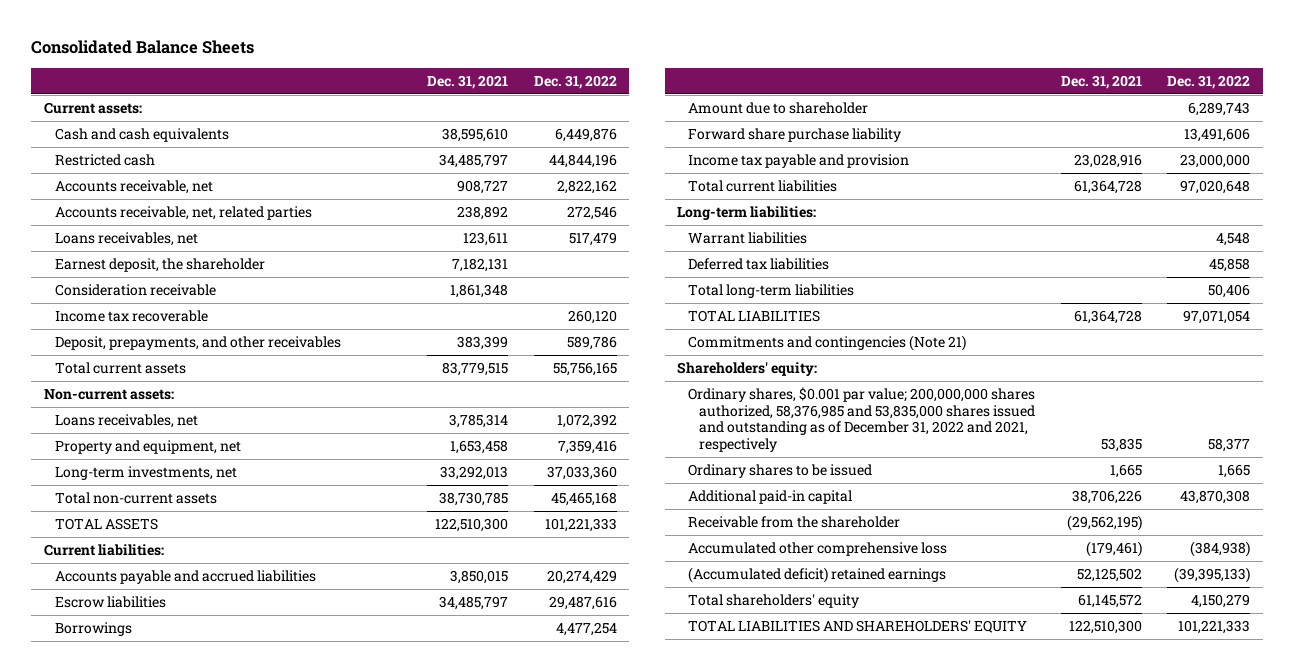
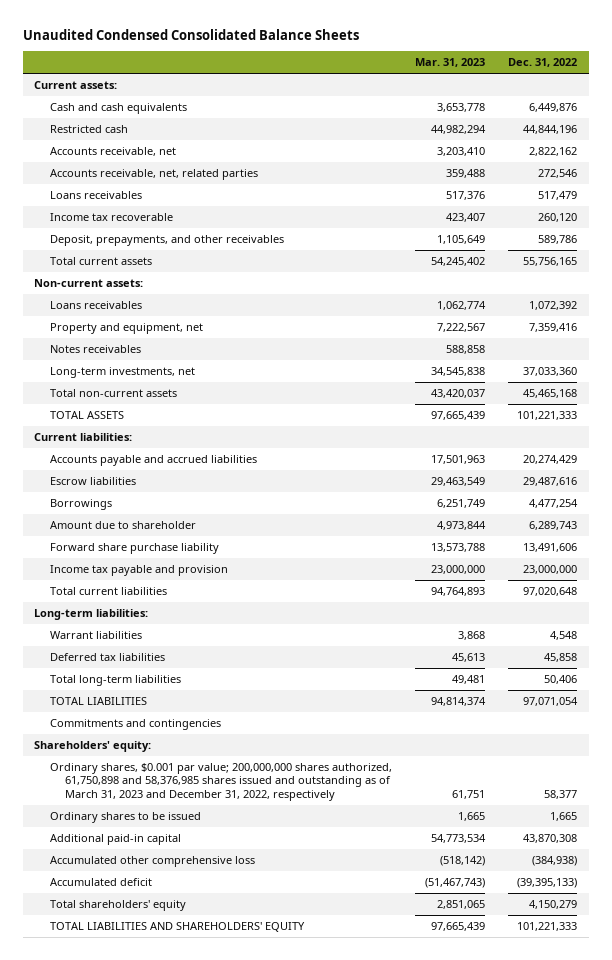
- Consolidated Balance Sheets
+ Unaudited Condensed Consolidated Balance Sheets
- | Dec. 31, 2021 | Dec. 31, 2022
+ | Mar. 31, 2023 | Dec. 31, 2022
- Loans receivables, net | 123,611 | 517,479
- Earnest deposit, the shareholder | 7,182,131 |
- Consideration receivable | 1,861,348 |
+ Loans receivables | 517,376 | 517,479
- Loans receivables, net | 3,785,314 | 1,072,392
+ Loans receivables | 1,062,774 | 1,072,392
+ Notes receivables | 588,858 |
- Commitments and contingencies (Note 21)
+ Commitments and contingencies
- Ordinary shares, $0.001 par value; 200,000,000 shares authorized, 58,376,985 and 53,835,000 shares issued and outstanding as of December 31, 2022 and 2021, respectively | 53,835 | 58,377
+ Ordinary shares, $0.001 par value; 200,000,000 shares authorized, 61,750,898 and 58,376,985 shares issued and outstanding as of March 31, 2023 and December 31, 2022, respectively | 61,751 | 58,377
- Receivable from the shareholder | (29,562,195) |
- (Accumulated deficit) retained earnings | 52,125,502 | (39,395,133)
+ Accumulated deficit | (51,467,743) | (39,395,133)

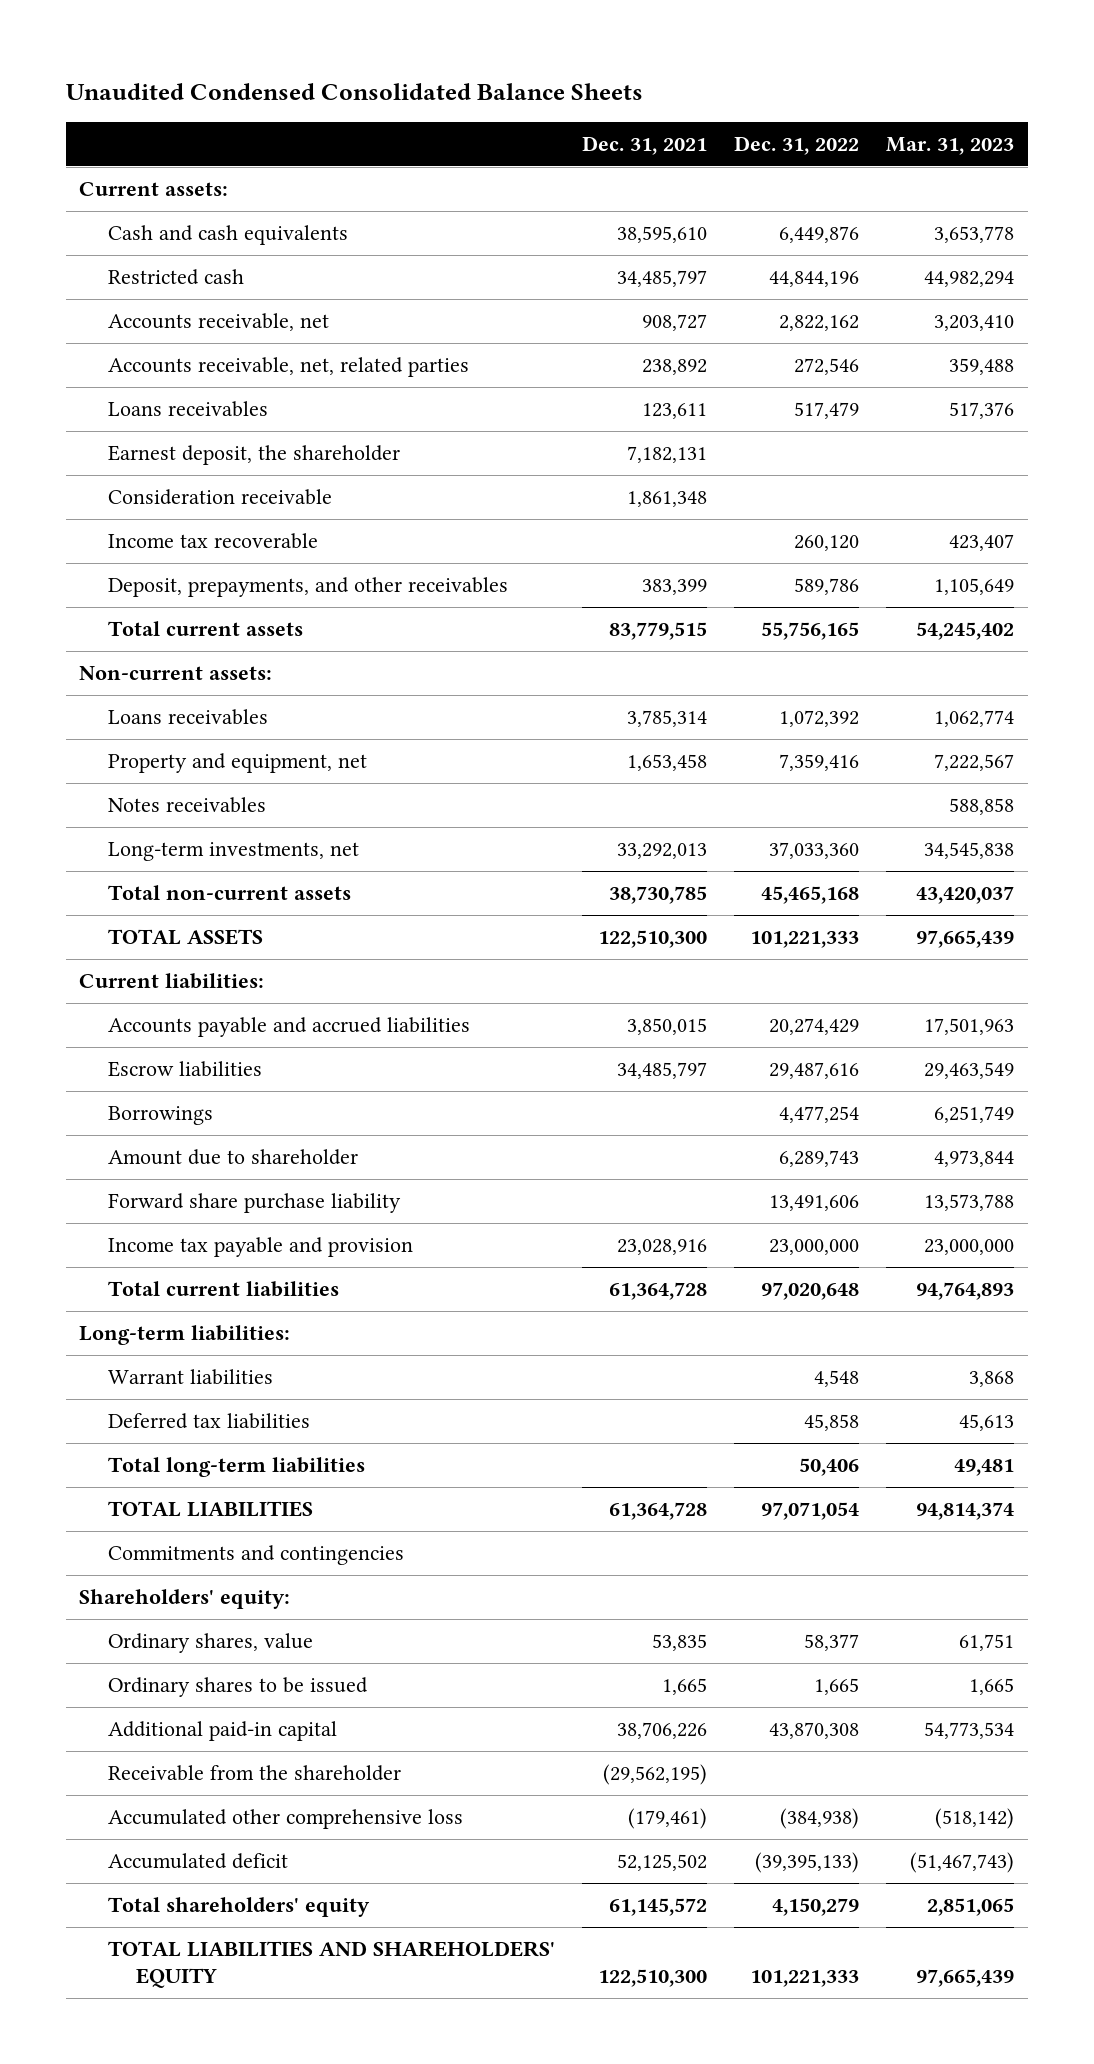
- | Mar. 31, 2023 | Dec. 31, 2022
+ | Dec. 31, 2021 | Dec. 31, 2022 | Mar. 31, 2023
+ Earnest deposit, the shareholder | 7,182,131 | |
+ Consideration receivable | 1,861,348 | |
- Ordinary shares, $0.001 par value; 200,000,000 shares authorized, 61,750,898 and 58,376,985 shares issued and outstanding as of March 31, 2023 and December 31, 2022, respectively | 61,751 | 58,377
+ Ordinary shares, value | 53,835 | 58,377 | 61,751
+ Receivable from the shareholder | (29,562,195) | |

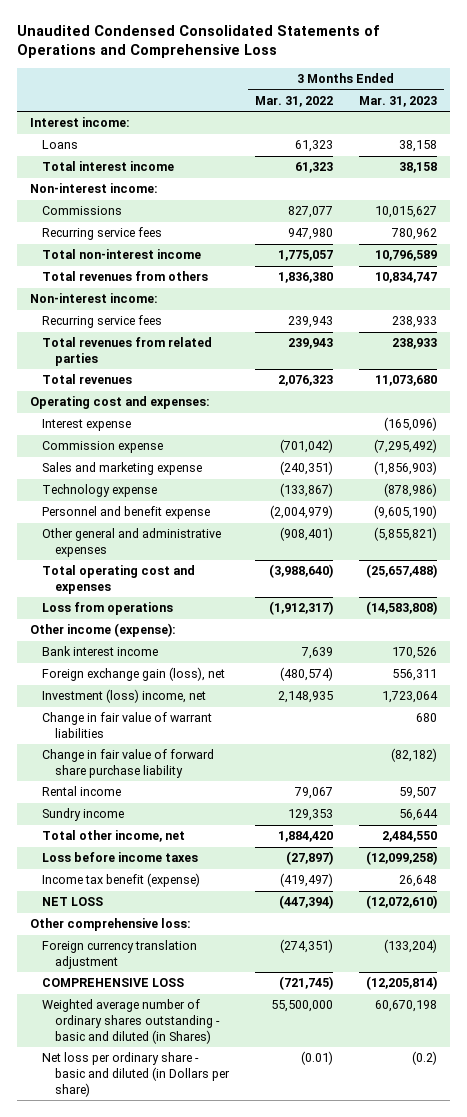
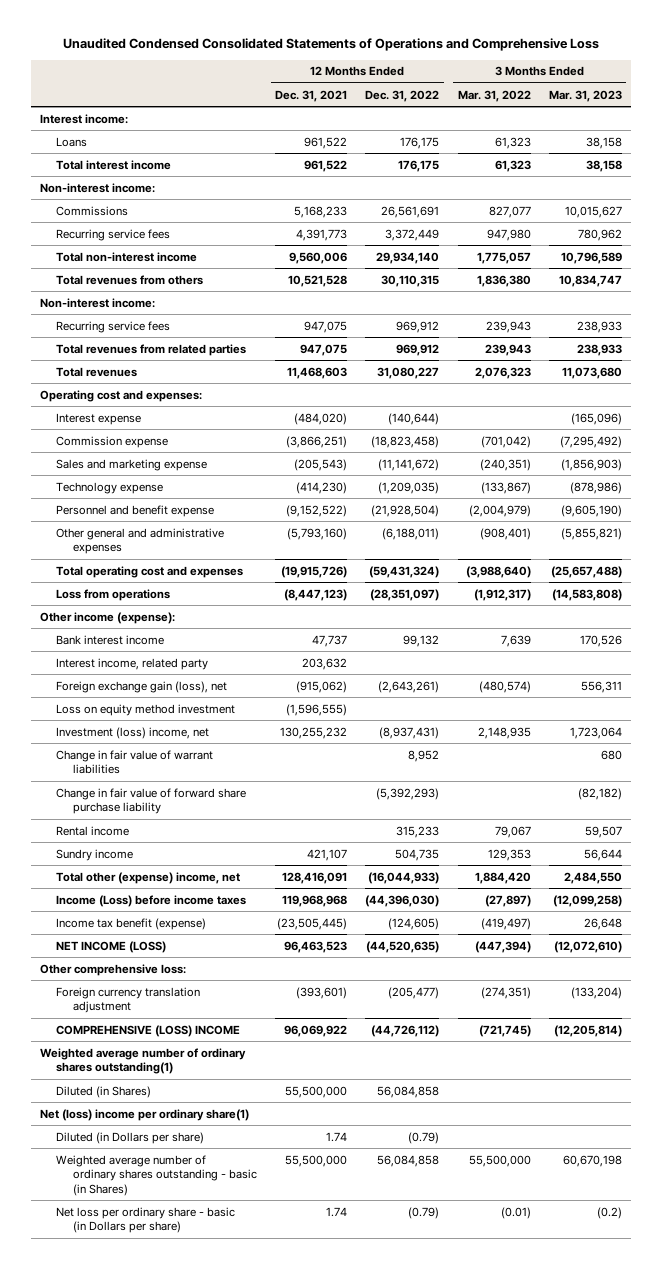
- | 3 Months Ended Mar. 31, 2022 | 3 Months Ended Mar. 31, 2023
+ | 12 Months Ended Dec. 31, 2021 | 12 Months Ended Dec. 31, 2022 | 3 Months Ended Mar. 31, 2022 | 3 Months Ended Mar. 31, 2023
+ Interest income, related party | 203,632 | | |
+ Loss on equity method investment | (1,596,555) | | |
- Total other income, net | 1,884,420 | 2,484,550
- Loss before income taxes | (27,897) | (12,099,258)
+ Total other (expense) income, net | 128,416,091 | (16,044,933) | 1,884,420 | 2,484,550
+ Income (Loss) before income taxes | 119,968,968 | (44,396,030) | (27,897) | (12,099,258)
- NET LOSS | (447,394) | (12,072,610)
+ NET INCOME (LOSS) | 96,463,523 | (44,520,635) | (447,394) | (12,072,610)
- COMPREHENSIVE LOSS | (721,745) | (12,205,814)
- Weighted average number of ordinary shares outstanding - basic and diluted (in Shares) | 55,500,000 | 60,670,198
- Net loss per ordinary share - basic and diluted (in Dollars per share) | (0.01) | (0.2)
+ COMPREHENSIVE (LOSS) INCOME | 96,069,922 | (44,726,112) | (721,745) | (12,205,814)
+ Weighted average number of ordinary shares outstanding(1)
+ Diluted (in Shares) | 55,500,000 | 56,084,858 | |
+ Net (loss) income per ordinary share(1)
+ Diluted (in Dollars per share) | 1.74 | (0.79) | |
+ Weighted average number of ordinary shares outstanding - basic (in Shares) | 55,500,000 | 56,084,858 | 55,500,000 | 60,670,198
+ Net loss per ordinary share - basic (in Dollars per share) | 1.74 | (0.79) | (0.01) | (0.2)

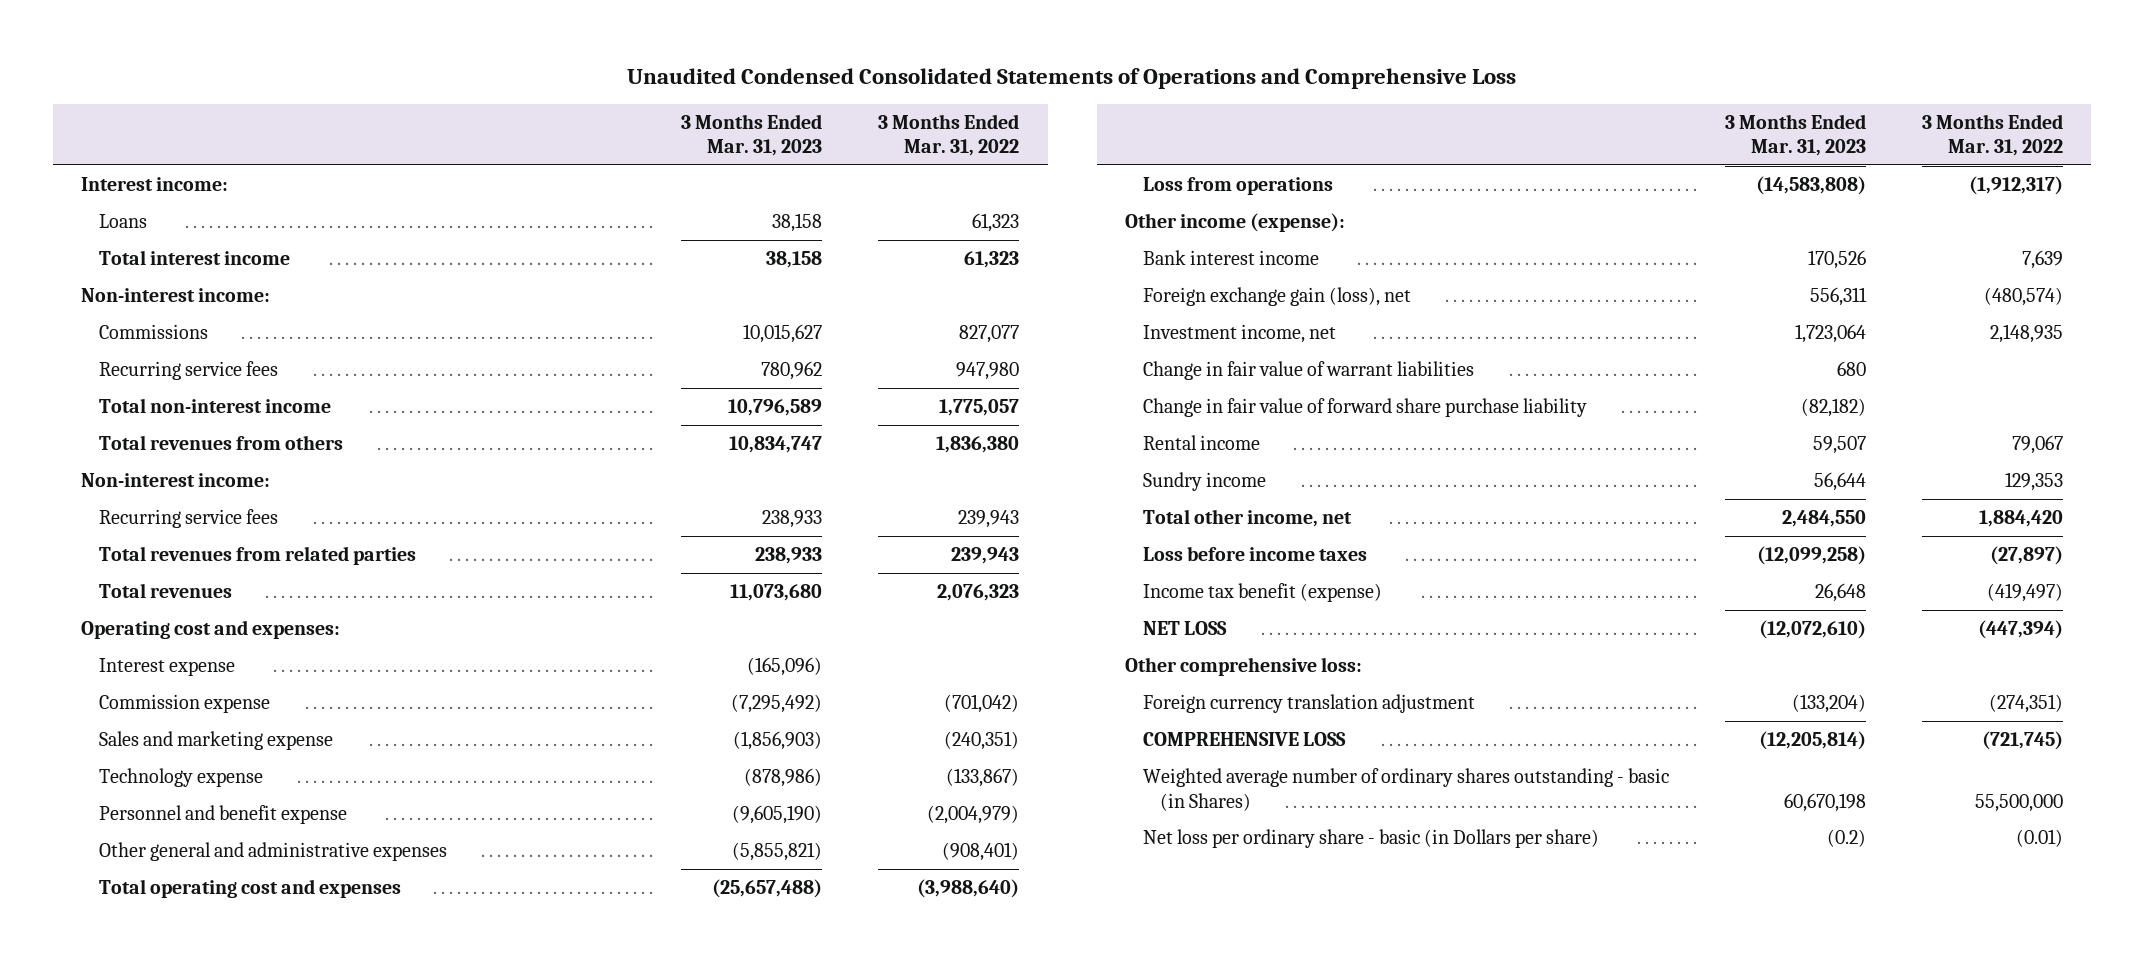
- | 12 Months Ended Dec. 31, 2021 | 12 Months Ended Dec. 31, 2022 | 3 Months Ended Mar. 31, 2022 | 3 Months Ended Mar. 31, 2023
+ | 3 Months Ended Mar. 31, 2023 | 3 Months Ended Mar. 31, 2022
- Interest income, related party | 203,632 | | |
- Loss on equity method investment | (1,596,555) | | |
- Investment (loss) income, net | 130,255,232 | (8,937,431) | 2,148,935 | 1,723,064
+ Investment income, net | 1,723,064 | 2,148,935
- Total other (expense) income, net | 128,416,091 | (16,044,933) | 1,884,420 | 2,484,550
- Income (Loss) before income taxes | 119,968,968 | (44,396,030) | (27,897) | (12,099,258)
+ Total other income, net | 2,484,550 | 1,884,420
+ Loss before income taxes | (12,099,258) | (27,897)
- NET INCOME (LOSS) | 96,463,523 | (44,520,635) | (447,394) | (12,072,610)
+ NET LOSS | (12,072,610) | (447,394)
- COMPREHENSIVE (LOSS) INCOME | 96,069,922 | (44,726,112) | (721,745) | (12,205,814)
- Weighted average number of ordinary shares outstanding(1)
- Diluted (in Shares) | 55,500,000 | 56,084,858 | |
- Net (loss) income per ordinary share(1)
- Diluted (in Dollars per share) | 1.74 | (0.79) | |
+ COMPREHENSIVE LOSS | (12,205,814) | (721,745)

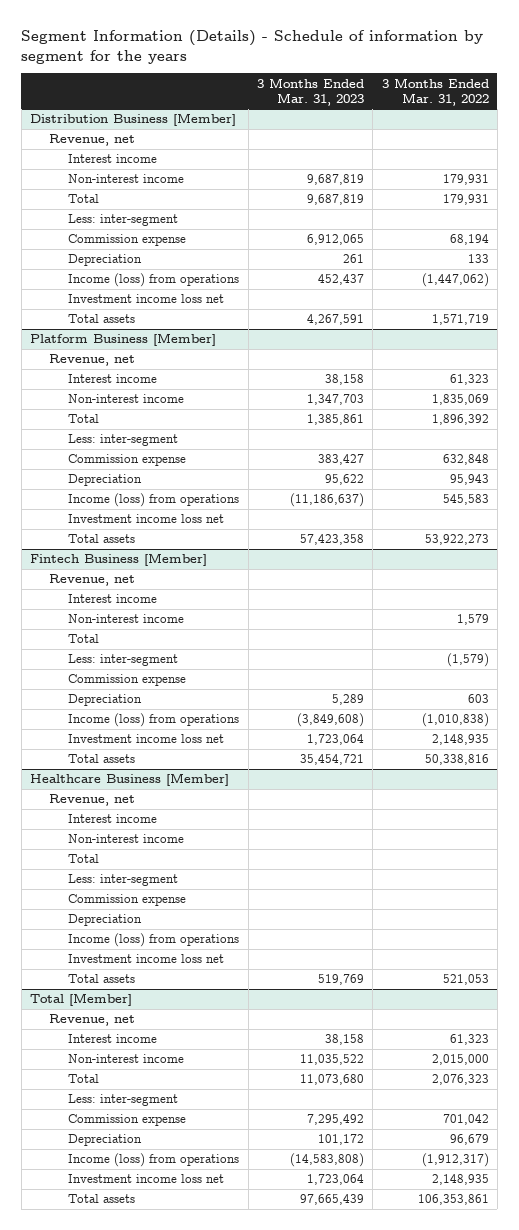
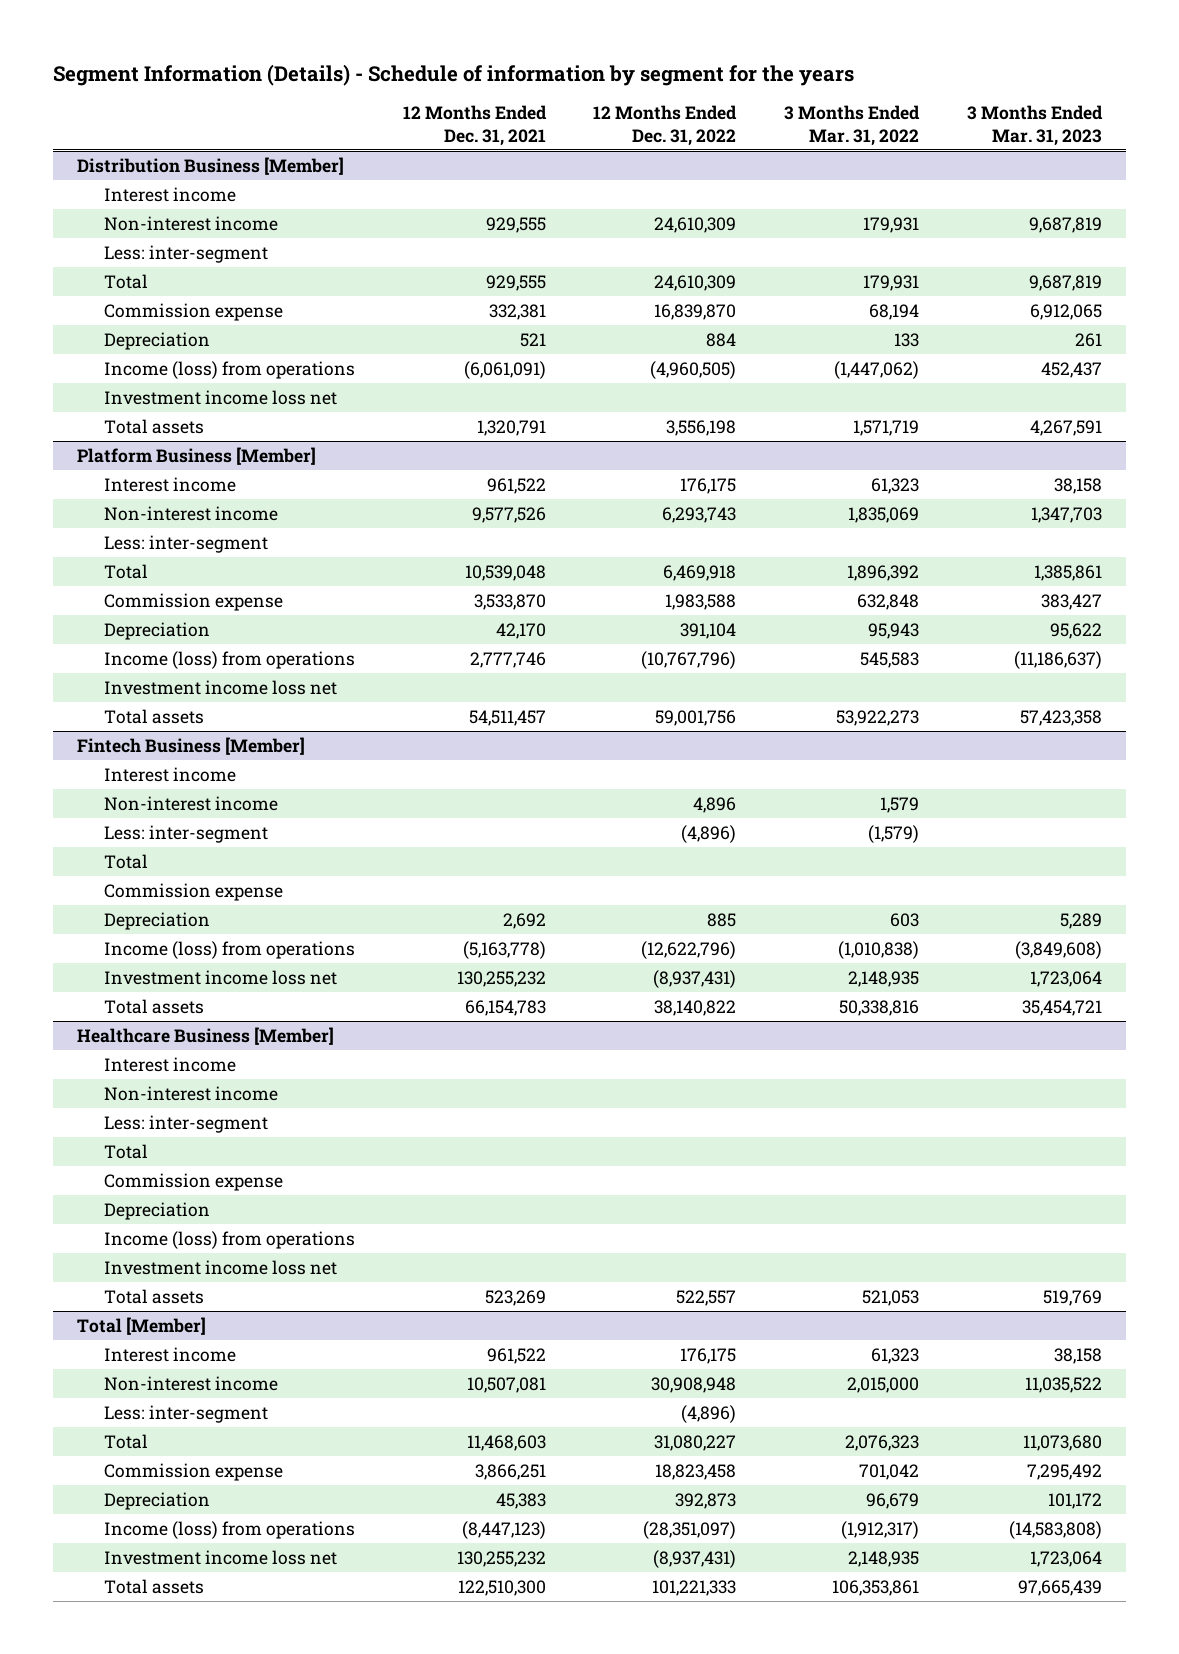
- | 3 Months Ended Mar. 31, 2023 | 3 Months Ended Mar. 31, 2022
+ | 12 Months Ended Dec. 31, 2021 | 12 Months Ended Dec. 31, 2022 | 3 Months Ended Mar. 31, 2022 | 3 Months Ended Mar. 31, 2023
@ Distribution Business [Member]
- Revenue, net
moved down: Total | 929,555 | 24,610,309 | 179,931 | 9,687,819
@ Platform Business [Member]
- Revenue, net
moved down: Total | 10,539,048 | 6,469,918 | 1,896,392 | 1,385,861
@ Fintech Business [Member]
- Revenue, net
moved down: Total
@ Healthcare Business [Member]
- Revenue, net
moved down: Total
@ Total [Member]
- Revenue, net
moved down: Total | 11,468,603 | 31,080,227 | 2,076,323 | 11,073,680

